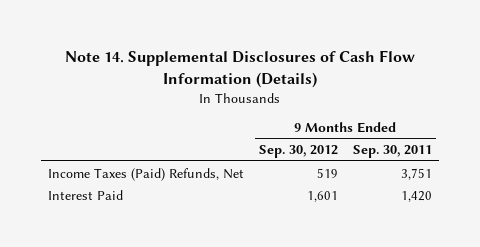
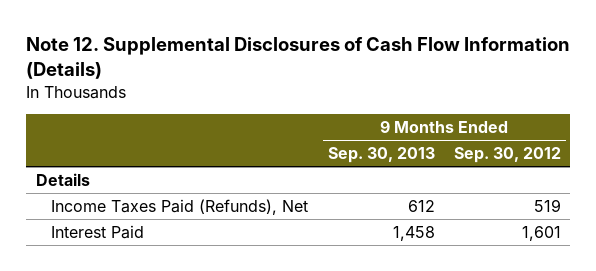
- Note 14. Supplemental Disclosures of Cash Flow Information (Details)
+ Note 12. Supplemental Disclosures of Cash Flow Information (Details)
- | 9 Months Ended Sep. 30, 2012 | 9 Months Ended Sep. 30, 2011
+ | 9 Months Ended Sep. 30, 2013 | 9 Months Ended Sep. 30, 2012
- Income Taxes (Paid) Refunds, Net | 519 | 3,751
+ Details
+ Income Taxes Paid (Refunds), Net | 612 | 519

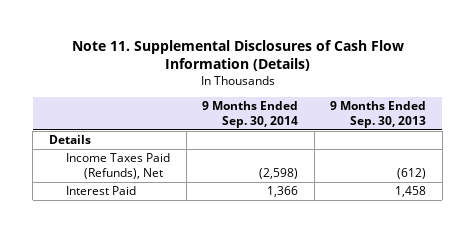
- Note 12. Supplemental Disclosures of Cash Flow Information (Details)
+ Note 11. Supplemental Disclosures of Cash Flow Information (Details)
- | 9 Months Ended Sep. 30, 2013 | 9 Months Ended Sep. 30, 2012
+ | 9 Months Ended Sep. 30, 2014 | 9 Months Ended Sep. 30, 2013
- Income Taxes Paid (Refunds), Net | 612 | 519
+ Income Taxes Paid (Refunds), Net | (2,598) | (612)

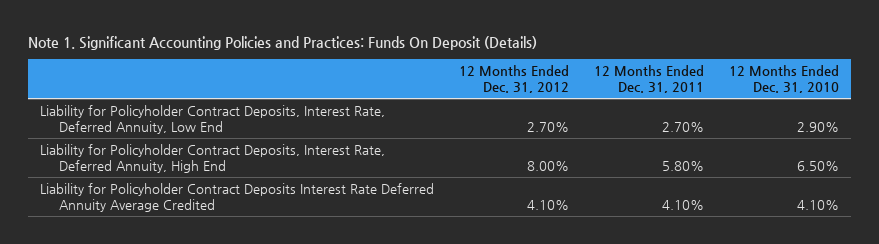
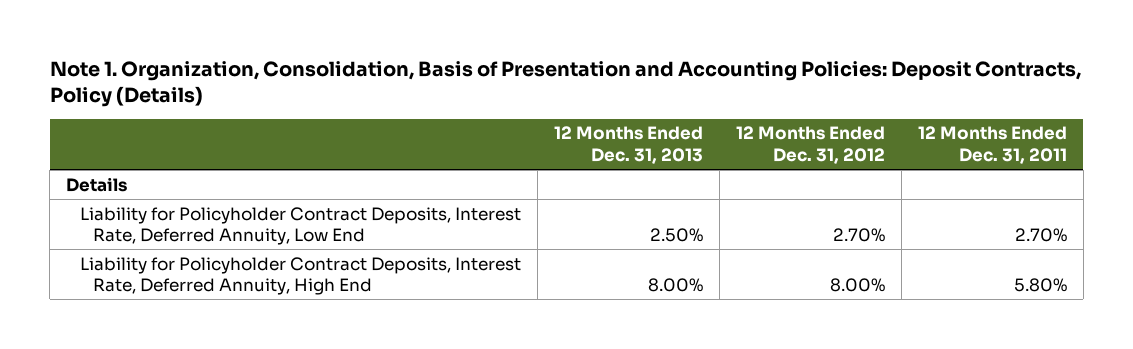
- Note 1. Significant Accounting Policies and Practices: Funds On Deposit (Details)
+ Note 1. Organization, Consolidation, Basis of Presentation and Accounting Policies: Deposit Contracts, Policy (Details)
- | 12 Months Ended Dec. 31, 2012 | 12 Months Ended Dec. 31, 2011 | 12 Months Ended Dec. 31, 2010
+ | 12 Months Ended Dec. 31, 2013 | 12 Months Ended Dec. 31, 2012 | 12 Months Ended Dec. 31, 2011
+ Details
- Liability for Policyholder Contract Deposits Interest Rate Deferred Annuity Average Credited | 4.10% | 4.10% | 4.10%

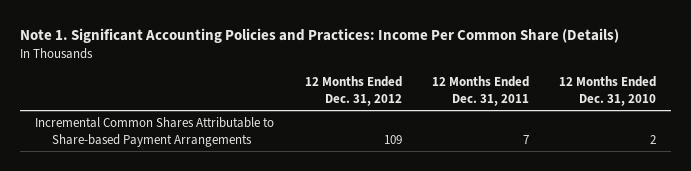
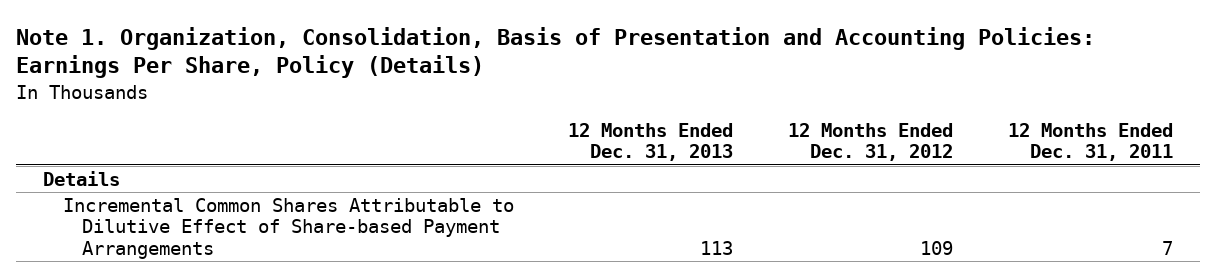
- Note 1. Significant Accounting Policies and Practices: Income Per Common Share (Details)
+ Note 1. Organization, Consolidation, Basis of Presentation and Accounting Policies: Earnings Per Share, Policy (Details)
- | 12 Months Ended Dec. 31, 2012 | 12 Months Ended Dec. 31, 2011 | 12 Months Ended Dec. 31, 2010
+ | 12 Months Ended Dec. 31, 2013 | 12 Months Ended Dec. 31, 2012 | 12 Months Ended Dec. 31, 2011
- Incremental Common Shares Attributable to Share-based Payment Arrangements | 109 | 7 | 2
+ Details
+ Incremental Common Shares Attributable to Dilutive Effect of Share-based Payment Arrangements | 113 | 109 | 7

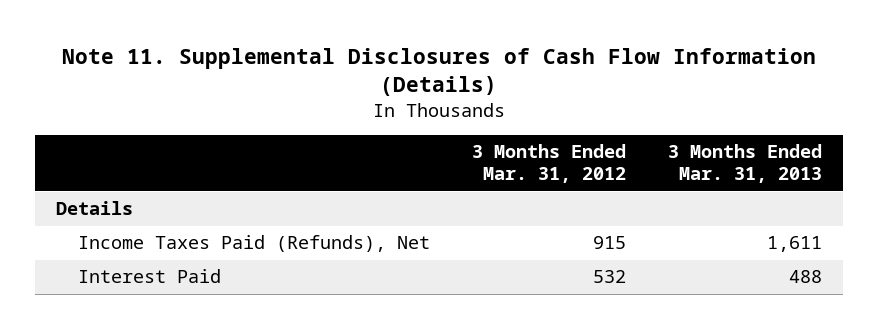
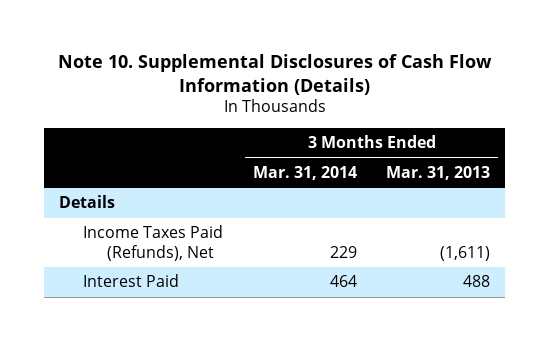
- Note 11. Supplemental Disclosures of Cash Flow Information (Details)
+ Note 10. Supplemental Disclosures of Cash Flow Information (Details)
- | 3 Months Ended Mar. 31, 2012 | 3 Months Ended Mar. 31, 2013
+ | 3 Months Ended Mar. 31, 2014 | 3 Months Ended Mar. 31, 2013
- Income Taxes Paid (Refunds), Net | 915 | 1,611
+ Income Taxes Paid (Refunds), Net | 229 | (1,611)

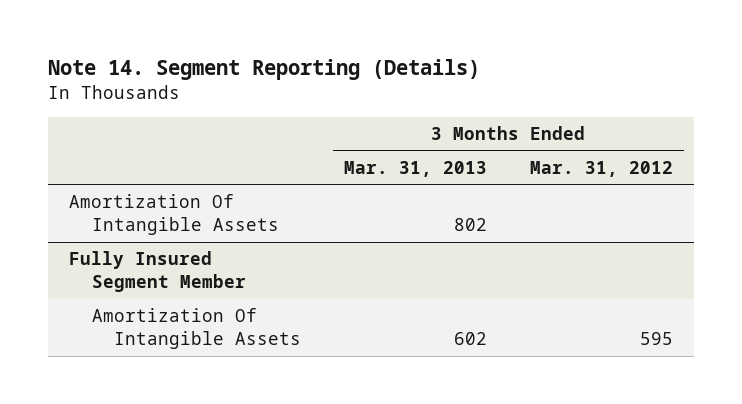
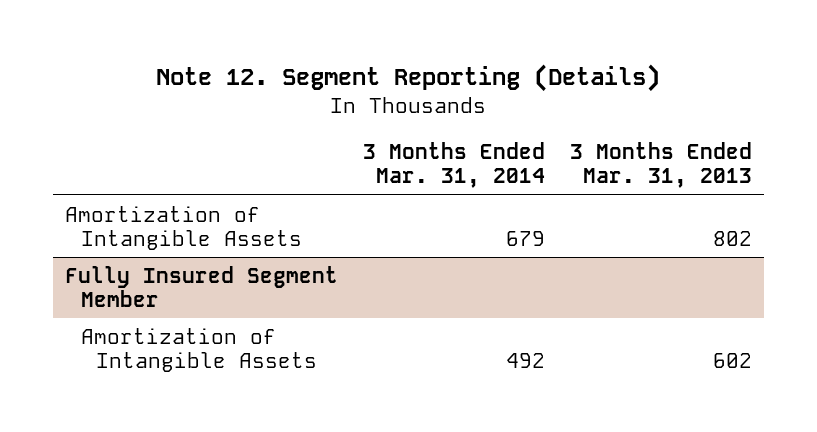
- Note 14. Segment Reporting (Details)
+ Note 12. Segment Reporting (Details)
- | 3 Months Ended Mar. 31, 2013 | 3 Months Ended Mar. 31, 2012
+ | 3 Months Ended Mar. 31, 2014 | 3 Months Ended Mar. 31, 2013
- Amortization Of Intangible Assets | 802 |
+ Amortization of Intangible Assets | 679 | 802
@ Fully Insured Segment Member
- Amortization Of Intangible Assets | 602 | 595
+ Amortization of Intangible Assets | 492 | 602

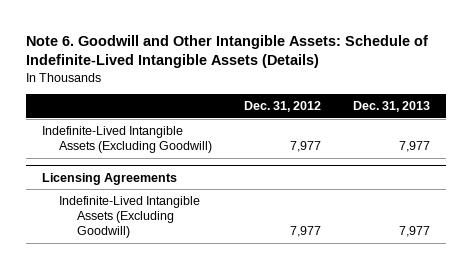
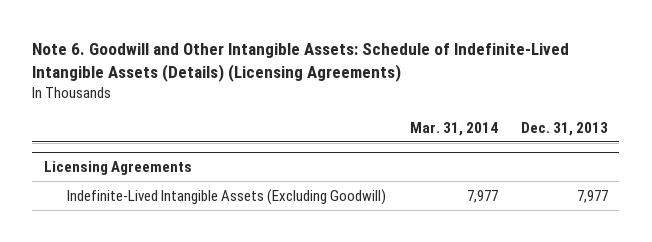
- Note 6. Goodwill and Other Intangible Assets: Schedule of Indefinite-Lived Intangible Assets (Details)
+ Note 6. Goodwill and Other Intangible Assets: Schedule of Indefinite-Lived Intangible Assets (Details) (Licensing Agreements)
- | Dec. 31, 2012 | Dec. 31, 2013
+ | Mar. 31, 2014 | Dec. 31, 2013
- Indefinite-Lived Intangible Assets (Excluding Goodwill) | 7,977 | 7,977

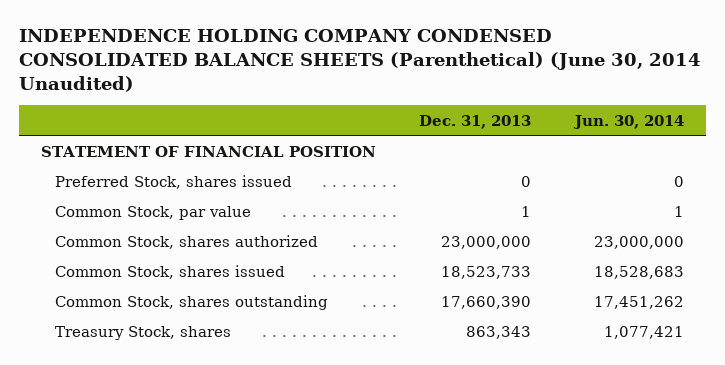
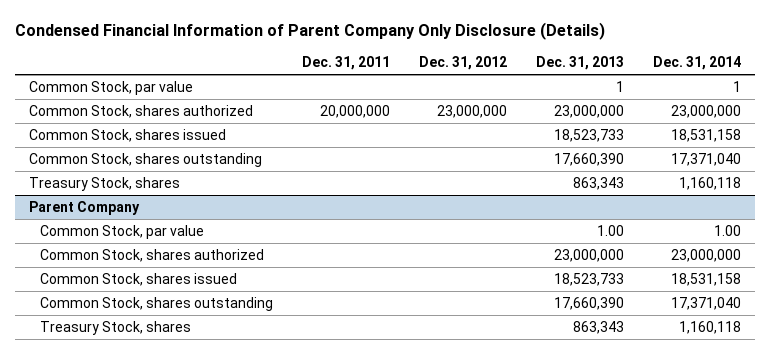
- INDEPENDENCE HOLDING COMPANY CONDENSED CONSOLIDATED BALANCE SHEETS (Parenthetical) (June 30, 2014 Unaudited)
+ Condensed Financial Information of Parent Company Only Disclosure (Details)
- | Dec. 31, 2013 | Jun. 30, 2014
+ | Dec. 31, 2011 | Dec. 31, 2012 | Dec. 31, 2013 | Dec. 31, 2014
- STATEMENT OF FINANCIAL POSITION
- Preferred Stock, shares issued | 0 | 0
+ Parent Company
+ Common Stock, par value | | | 1.00 | 1.00
+ Common Stock, shares authorized | | | 23,000,000 | 23,000,000
+ Common Stock, shares issued | | | 18,523,733 | 18,531,158
+ Common Stock, shares outstanding | | | 17,660,390 | 17,371,040
+ Treasury Stock, shares | | | 863,343 | 1,160,118

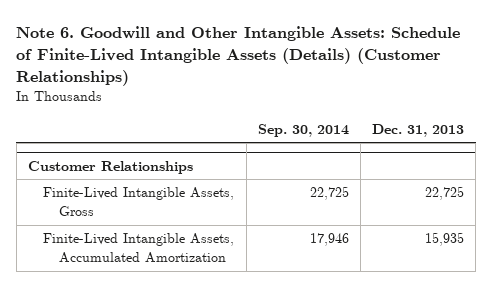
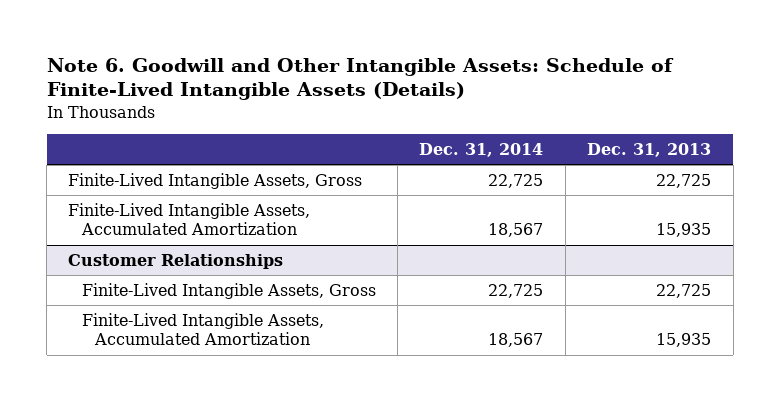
- Note 6. Goodwill and Other Intangible Assets: Schedule of Finite-Lived Intangible Assets (Details) (Customer Relationships)
+ Note 6. Goodwill and Other Intangible Assets: Schedule of Finite-Lived Intangible Assets (Details)
- | Sep. 30, 2014 | Dec. 31, 2013
+ | Dec. 31, 2014 | Dec. 31, 2013
+ Finite-Lived Intangible Assets, Gross | 22,725 | 22,725
+ Finite-Lived Intangible Assets, Accumulated Amortization | 18,567 | 15,935

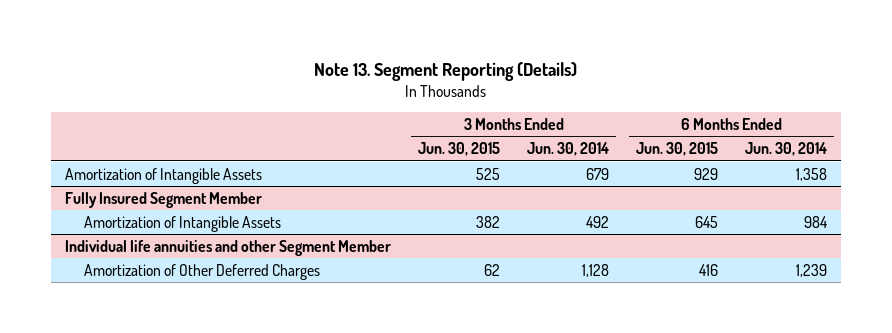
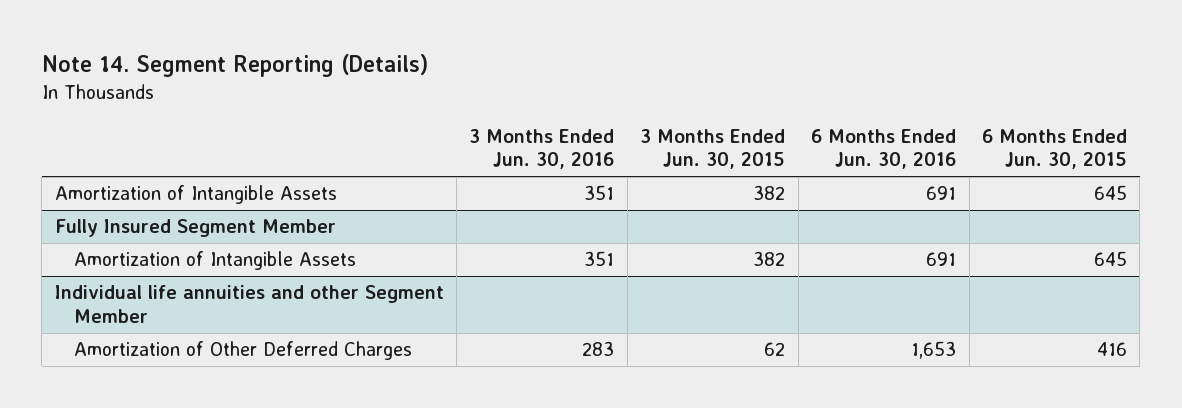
- Note 13. Segment Reporting (Details)
+ Note 14. Segment Reporting (Details)
- | 3 Months Ended Jun. 30, 2015 | 3 Months Ended Jun. 30, 2014 | 6 Months Ended Jun. 30, 2015 | 6 Months Ended Jun. 30, 2014
+ | 3 Months Ended Jun. 30, 2016 | 3 Months Ended Jun. 30, 2015 | 6 Months Ended Jun. 30, 2016 | 6 Months Ended Jun. 30, 2015
- Amortization of Intangible Assets | 525 | 679 | 929 | 1,358
+ Amortization of Intangible Assets | 351 | 382 | 691 | 645

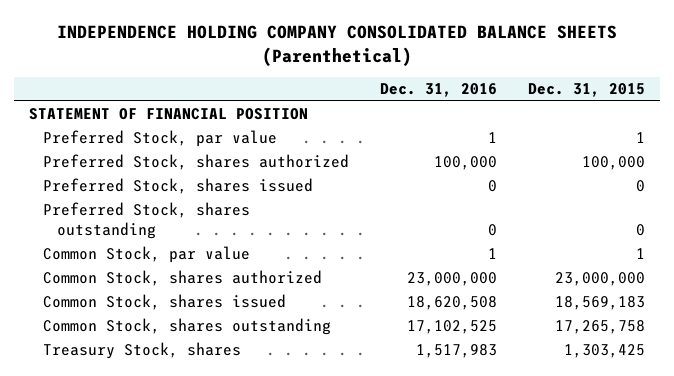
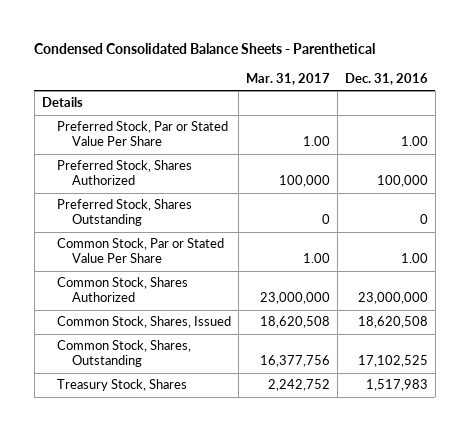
- INDEPENDENCE HOLDING COMPANY CONSOLIDATED BALANCE SHEETS (Parenthetical)
+ Condensed Consolidated Balance Sheets - Parenthetical
- | Dec. 31, 2016 | Dec. 31, 2015
+ | Mar. 31, 2017 | Dec. 31, 2016
- STATEMENT OF FINANCIAL POSITION
- Preferred Stock, par value | 1 | 1
- Preferred Stock, shares authorized | 100,000 | 100,000
- Preferred Stock, shares issued | 0 | 0
- Preferred Stock, shares outstanding | 0 | 0
- Common Stock, par value | 1 | 1
- Common Stock, shares authorized | 23,000,000 | 23,000,000
- Common Stock, shares issued | 18,620,508 | 18,569,183
- Common Stock, shares outstanding | 17,102,525 | 17,265,758
- Treasury Stock, shares | 1,517,983 | 1,303,425
+ Details
+ Preferred Stock, Par or Stated Value Per Share | 1.00 | 1.00
+ Preferred Stock, Shares Authorized | 100,000 | 100,000
+ Preferred Stock, Shares Outstanding | 0 | 0
+ Common Stock, Par or Stated Value Per Share | 1.00 | 1.00
+ Common Stock, Shares Authorized | 23,000,000 | 23,000,000
+ Common Stock, Shares, Issued | 18,620,508 | 18,620,508
+ Common Stock, Shares, Outstanding | 16,377,756 | 17,102,525
+ Treasury Stock, Shares | 2,242,752 | 1,517,983

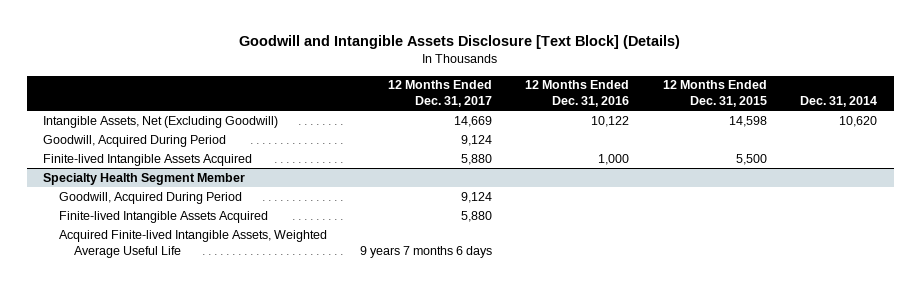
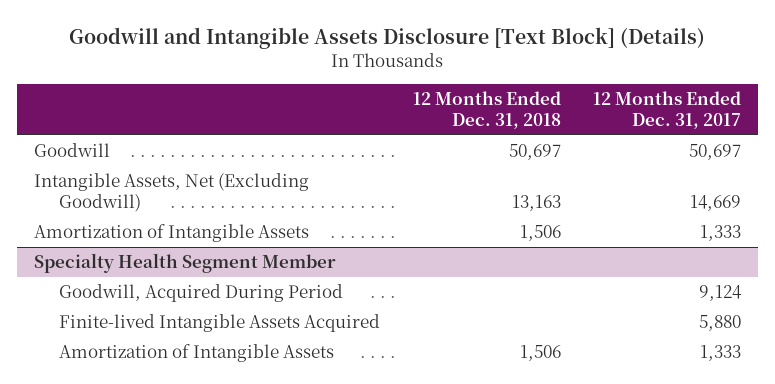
- | 12 Months Ended Dec. 31, 2017 | 12 Months Ended Dec. 31, 2016 | 12 Months Ended Dec. 31, 2015 | Dec. 31, 2014
+ | 12 Months Ended Dec. 31, 2018 | 12 Months Ended Dec. 31, 2017
+ Goodwill | 50,697 | 50,697
- Goodwill, Acquired During Period | 9,124 | | |
- Finite-lived Intangible Assets Acquired | 5,880 | 1,000 | 5,500 |
+ Amortization of Intangible Assets | 1,506 | 1,333
@ Specialty Health Segment Member
- Acquired Finite-lived Intangible Assets, Weighted Average Useful Life | 9 years 7 months 6 days | | |
+ Amortization of Intangible Assets | 1,506 | 1,333

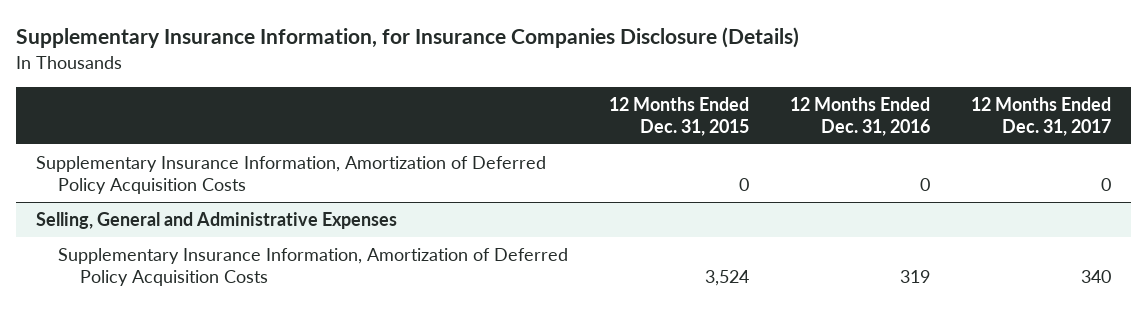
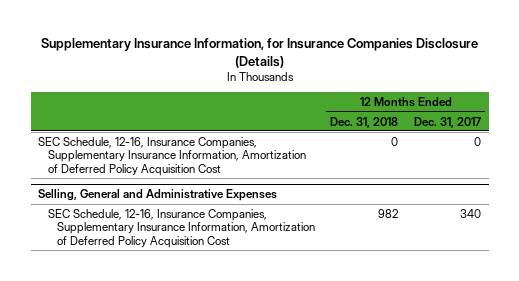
- | 12 Months Ended Dec. 31, 2015 | 12 Months Ended Dec. 31, 2016 | 12 Months Ended Dec. 31, 2017
+ | 12 Months Ended Dec. 31, 2018 | 12 Months Ended Dec. 31, 2017
- Supplementary Insurance Information, Amortization of Deferred Policy Acquisition Costs | 0 | 0 | 0
+ SEC Schedule, 12-16, Insurance Companies, Supplementary Insurance Information, Amortization of Deferred Policy Acquisition Cost | 0 | 0
@ Selling, General and Administrative Expenses
- Supplementary Insurance Information, Amortization of Deferred Policy Acquisition Costs | 3,524 | 319 | 340
+ SEC Schedule, 12-16, Insurance Companies, Supplementary Insurance Information, Amortization of Deferred Policy Acquisition Cost | 982 | 340

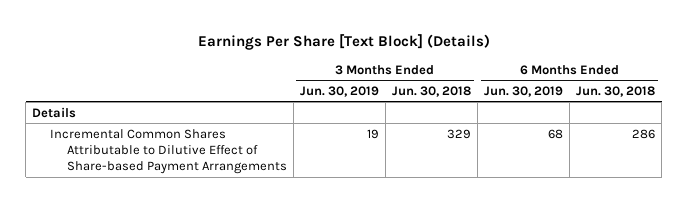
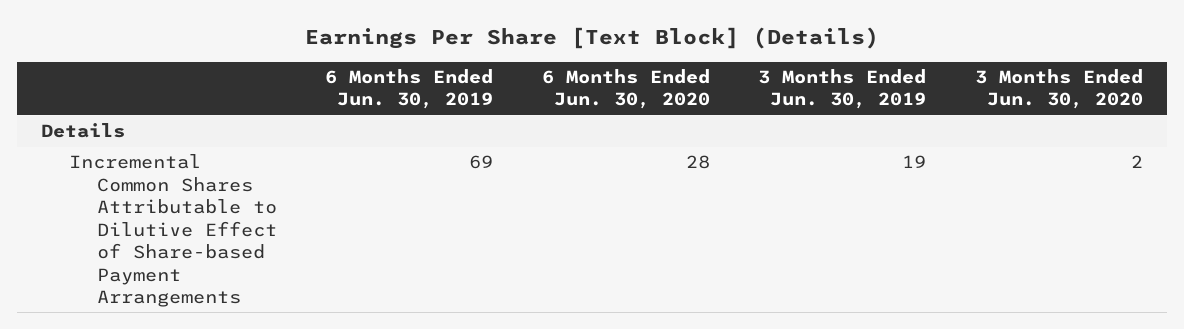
- | 3 Months Ended Jun. 30, 2019 | 3 Months Ended Jun. 30, 2018 | 6 Months Ended Jun. 30, 2019 | 6 Months Ended Jun. 30, 2018
+ | 6 Months Ended Jun. 30, 2019 | 6 Months Ended Jun. 30, 2020 | 3 Months Ended Jun. 30, 2019 | 3 Months Ended Jun. 30, 2020
- Incremental Common Shares Attributable to Dilutive Effect of Share-based Payment Arrangements | 19 | 329 | 68 | 286
+ Incremental Common Shares Attributable to Dilutive Effect of Share-based Payment Arrangements | 69 | 28 | 19 | 2

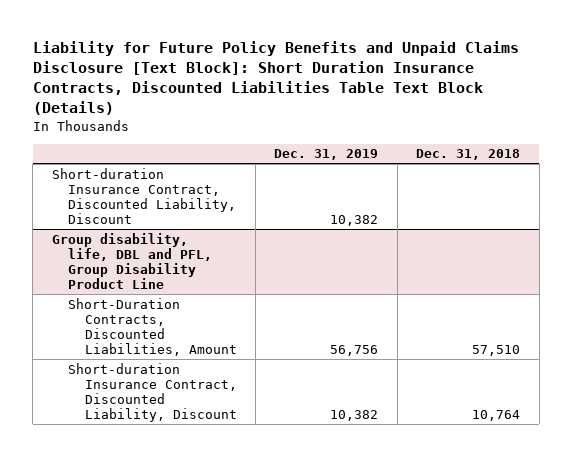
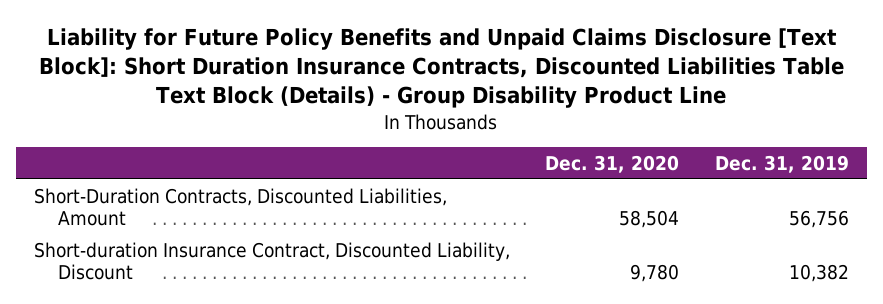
- Liability for Future Policy Benefits and Unpaid Claims Disclosure [Text Block]: Short Duration Insurance Contracts, Discounted Liabilities Table Text Block (Details)
+ Liability for Future Policy Benefits and Unpaid Claims Disclosure [Text Block]: Short Duration Insurance Contracts, Discounted Liabilities Table Text Block (Details) - Group Disability Product Line
- | Dec. 31, 2019 | Dec. 31, 2018
+ | Dec. 31, 2020 | Dec. 31, 2019
- Short-duration Insurance Contract, Discounted Liability, Discount | 10,382 |
- Group disability, life, DBL and PFL, Group Disability Product Line

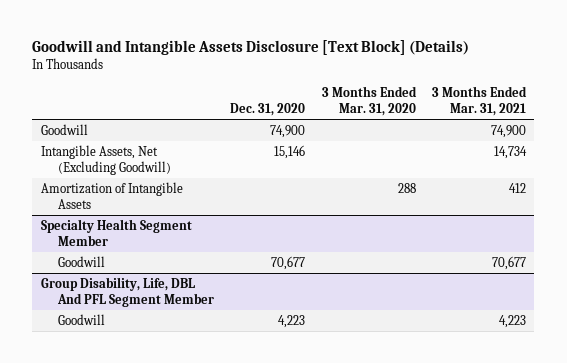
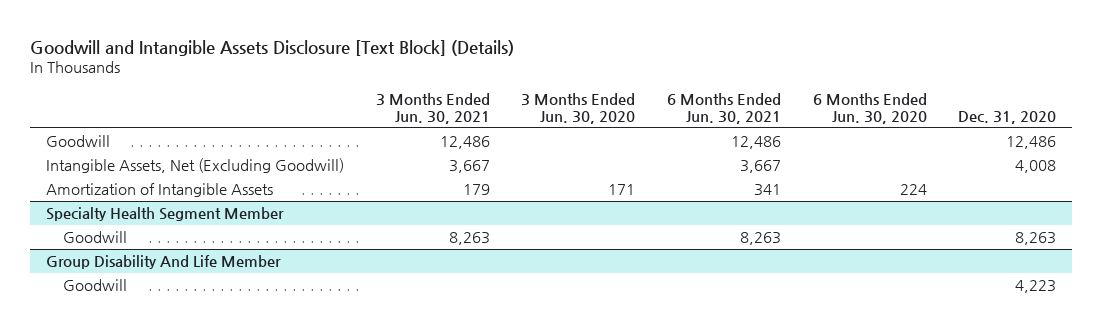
- | Dec. 31, 2020 | 3 Months Ended Mar. 31, 2020 | 3 Months Ended Mar. 31, 2021
+ | 3 Months Ended Jun. 30, 2021 | 3 Months Ended Jun. 30, 2020 | 6 Months Ended Jun. 30, 2021 | 6 Months Ended Jun. 30, 2020 | Dec. 31, 2020
- Goodwill | 74,900 | | 74,900
- Intangible Assets, Net (Excluding Goodwill) | 15,146 | | 14,734
+ Goodwill | 12,486 | | 12,486 | | 12,486
+ Intangible Assets, Net (Excluding Goodwill) | 3,667 | | 3,667 | | 4,008
@ Specialty Health Segment Member
- Goodwill | 70,677 | | 70,677
- Group Disability, Life, DBL And PFL Segment Member
@ Specialty Health Segment Member
+ Goodwill | 8,263 | | 8,263 | | 8,263
+ Group Disability And Life Member

